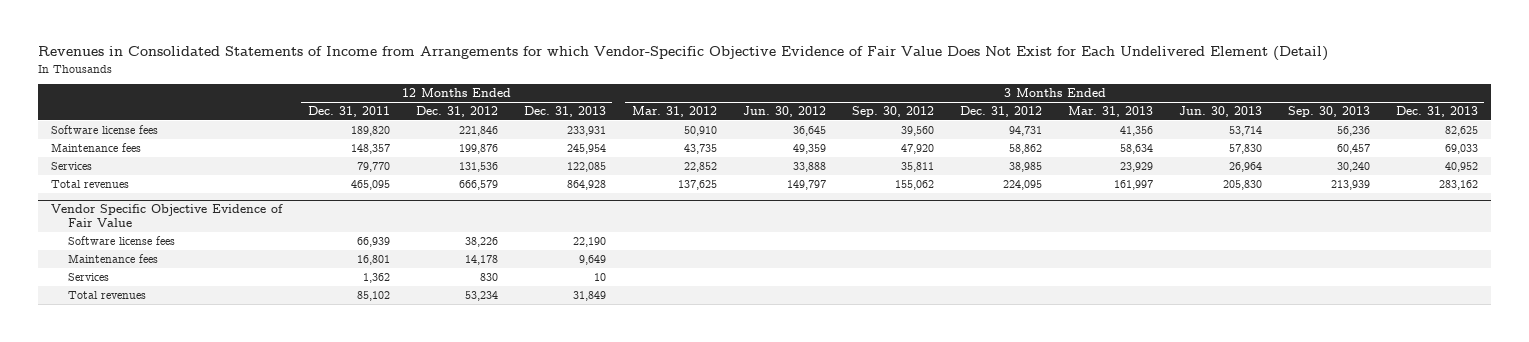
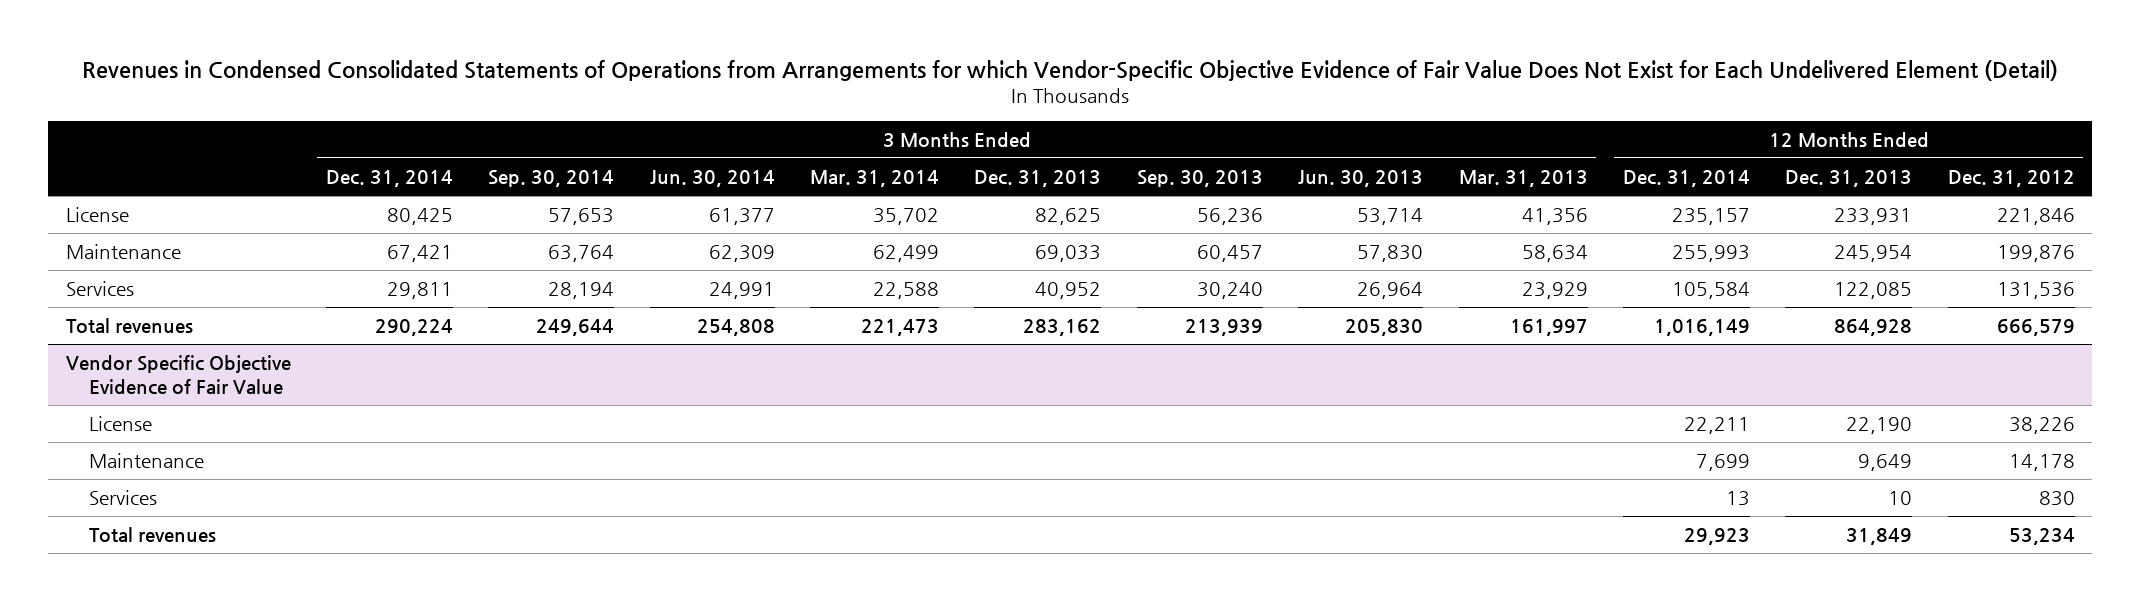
- Revenues in Consolidated Statements of Income from Arrangements for which Vendor-Specific Objective Evidence of Fair Value Does Not Exist for Each Undelivered Element (Detail)
+ Revenues in Condensed Consolidated Statements of Operations from Arrangements for which Vendor-Specific Objective Evidence of Fair Value Does Not Exist for Each Undelivered Element (Detail)
- | 12 Months Ended Dec. 31, 2011 | 12 Months Ended Dec. 31, 2012 | 12 Months Ended Dec. 31, 2013 | 3 Months Ended Mar. 31, 2012 | 3 Months Ended Jun. 30, 2012 | 3 Months Ended Sep. 30, 2012 | 3 Months Ended Dec. 31, 2012 | 3 Months Ended Mar. 31, 2013 | 3 Months Ended Jun. 30, 2013 | 3 Months Ended Sep. 30, 2013 | 3 Months Ended Dec. 31, 2013
+ | 3 Months Ended Dec. 31, 2014 | 3 Months Ended Sep. 30, 2014 | 3 Months Ended Jun. 30, 2014 | 3 Months Ended Mar. 31, 2014 | 3 Months Ended Dec. 31, 2013 | 3 Months Ended Sep. 30, 2013 | 3 Months Ended Jun. 30, 2013 | 3 Months Ended Mar. 31, 2013 | 12 Months Ended Dec. 31, 2014 | 12 Months Ended Dec. 31, 2013 | 12 Months Ended Dec. 31, 2012
- Software license fees | 189,820 | 221,846 | 233,931 | 50,910 | 36,645 | 39,560 | 94,731 | 41,356 | 53,714 | 56,236 | 82,625
- Maintenance fees | 148,357 | 199,876 | 245,954 | 43,735 | 49,359 | 47,920 | 58,862 | 58,634 | 57,830 | 60,457 | 69,033
+ License | 80,425 | 57,653 | 61,377 | 35,702 | 82,625 | 56,236 | 53,714 | 41,356 | 235,157 | 233,931 | 221,846
+ Maintenance | 67,421 | 63,764 | 62,309 | 62,499 | 69,033 | 60,457 | 57,830 | 58,634 | 255,993 | 245,954 | 199,876
@ Vendor Specific Objective Evidence of Fair Value
- Software license fees | 66,939 | 38,226 | 22,190 | | | | | | | |
- Maintenance fees | 16,801 | 14,178 | 9,649 | | | | | | | |
+ License | | | | | | | | | 22,211 | 22,190 | 38,226
+ Maintenance | | | | | | | | | 7,699 | 9,649 | 14,178

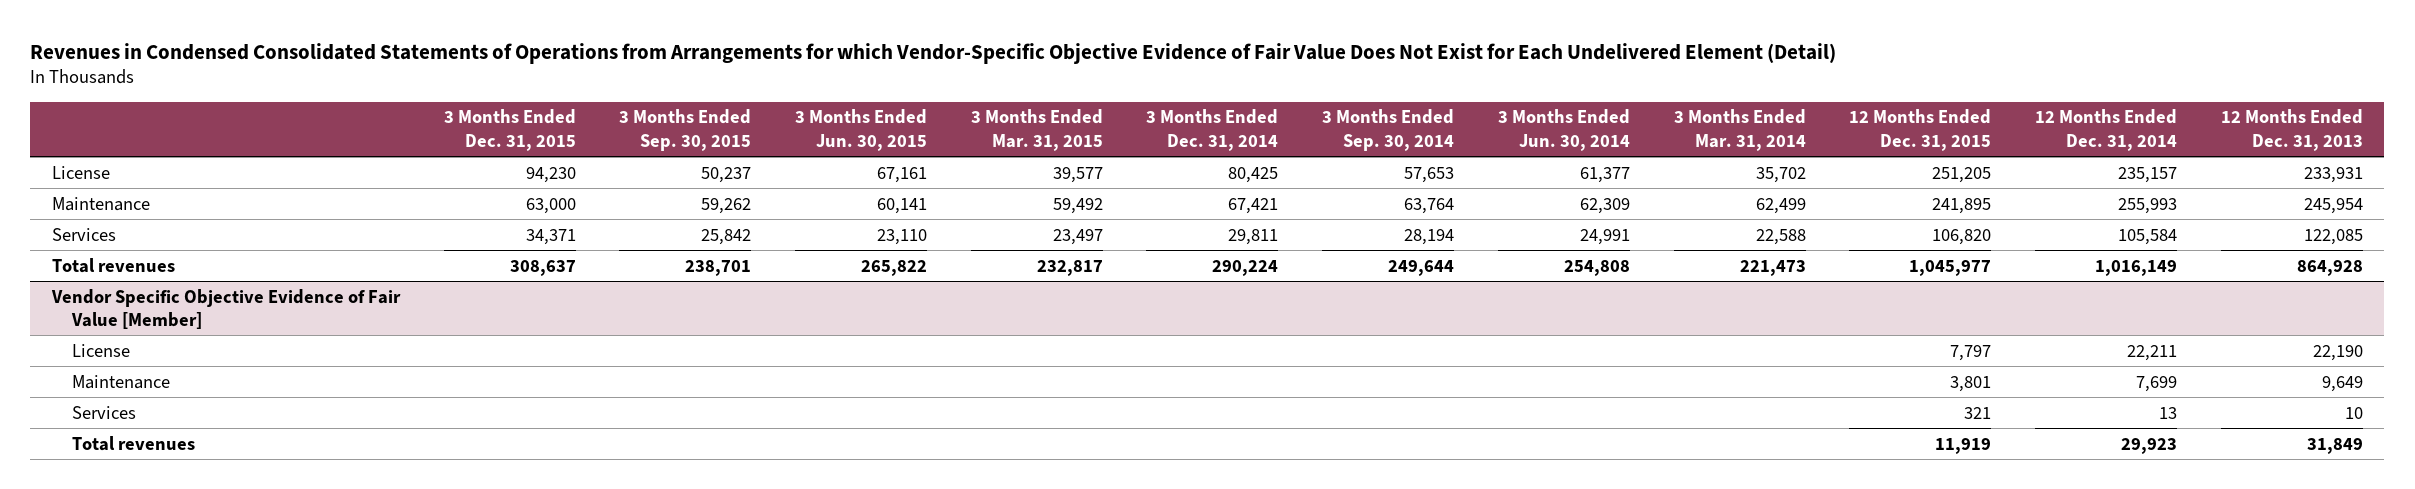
- | 3 Months Ended Dec. 31, 2014 | 3 Months Ended Sep. 30, 2014 | 3 Months Ended Jun. 30, 2014 | 3 Months Ended Mar. 31, 2014 | 3 Months Ended Dec. 31, 2013 | 3 Months Ended Sep. 30, 2013 | 3 Months Ended Jun. 30, 2013 | 3 Months Ended Mar. 31, 2013 | 12 Months Ended Dec. 31, 2014 | 12 Months Ended Dec. 31, 2013 | 12 Months Ended Dec. 31, 2012
+ | 3 Months Ended Dec. 31, 2015 | 3 Months Ended Sep. 30, 2015 | 3 Months Ended Jun. 30, 2015 | 3 Months Ended Mar. 31, 2015 | 3 Months Ended Dec. 31, 2014 | 3 Months Ended Sep. 30, 2014 | 3 Months Ended Jun. 30, 2014 | 3 Months Ended Mar. 31, 2014 | 12 Months Ended Dec. 31, 2015 | 12 Months Ended Dec. 31, 2014 | 12 Months Ended Dec. 31, 2013
- Vendor Specific Objective Evidence of Fair Value
+ Vendor Specific Objective Evidence of Fair Value [Member]

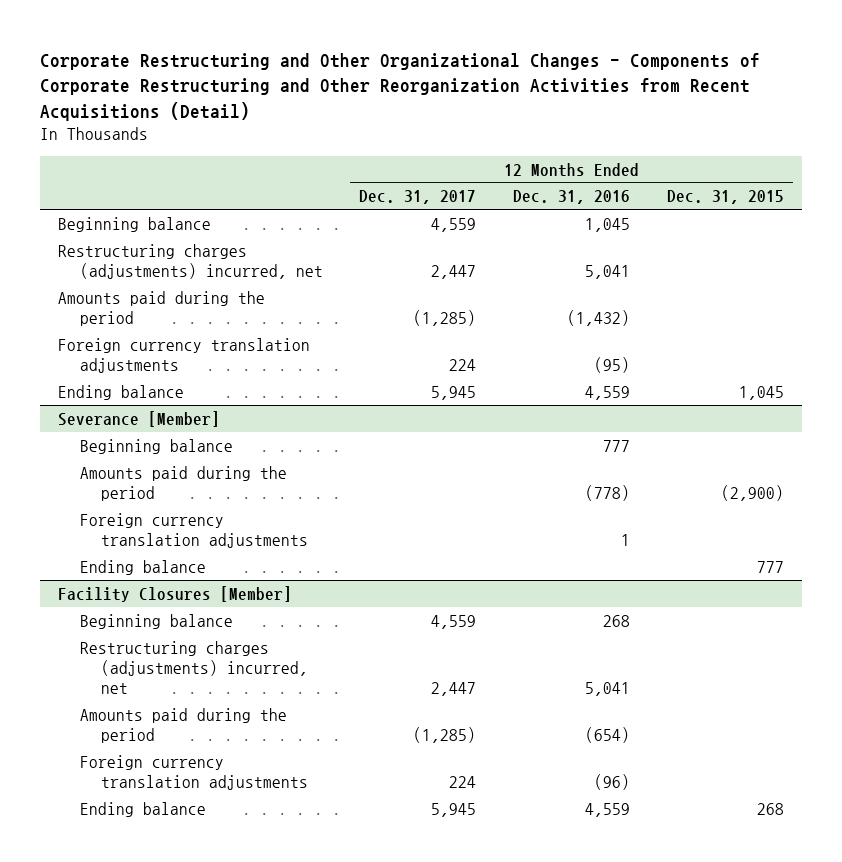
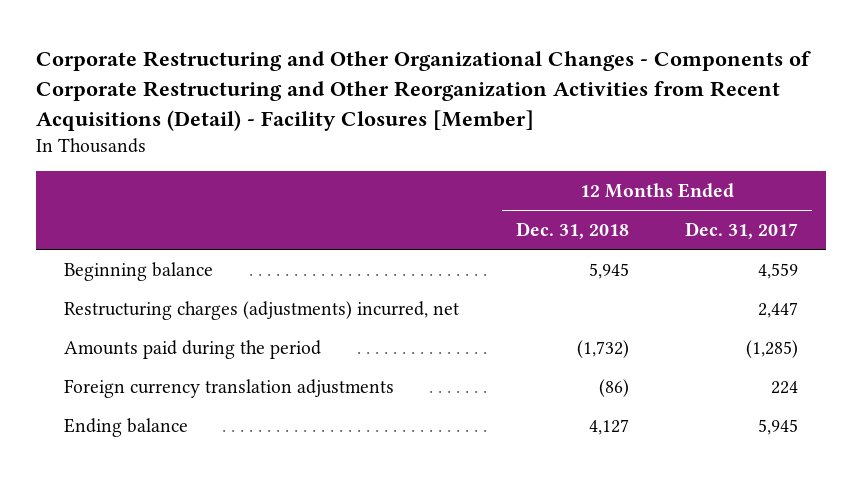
- Corporate Restructuring and Other Organizational Changes - Components of Corporate Restructuring and Other Reorganization Activities from Recent Acquisitions (Detail)
+ Corporate Restructuring and Other Organizational Changes - Components of Corporate Restructuring and Other Reorganization Activities from Recent Acquisitions (Detail) - Facility Closures [Member]
- | 12 Months Ended Dec. 31, 2017 | 12 Months Ended Dec. 31, 2016 | 12 Months Ended Dec. 31, 2015
+ | 12 Months Ended Dec. 31, 2018 | 12 Months Ended Dec. 31, 2017
- Severance [Member]
- Beginning balance | | 777 |
- Amounts paid during the period | | (778) | (2,900)
- Foreign currency translation adjustments | | 1 |
- Ending balance | | | 777
- Facility Closures [Member]
- Beginning balance | 4,559 | 268 |
- Restructuring charges (adjustments) incurred, net | 2,447 | 5,041 |
- Amounts paid during the period | (1,285) | (654) |
- Foreign currency translation adjustments | 224 | (96) |
- Ending balance | 5,945 | 4,559 | 268

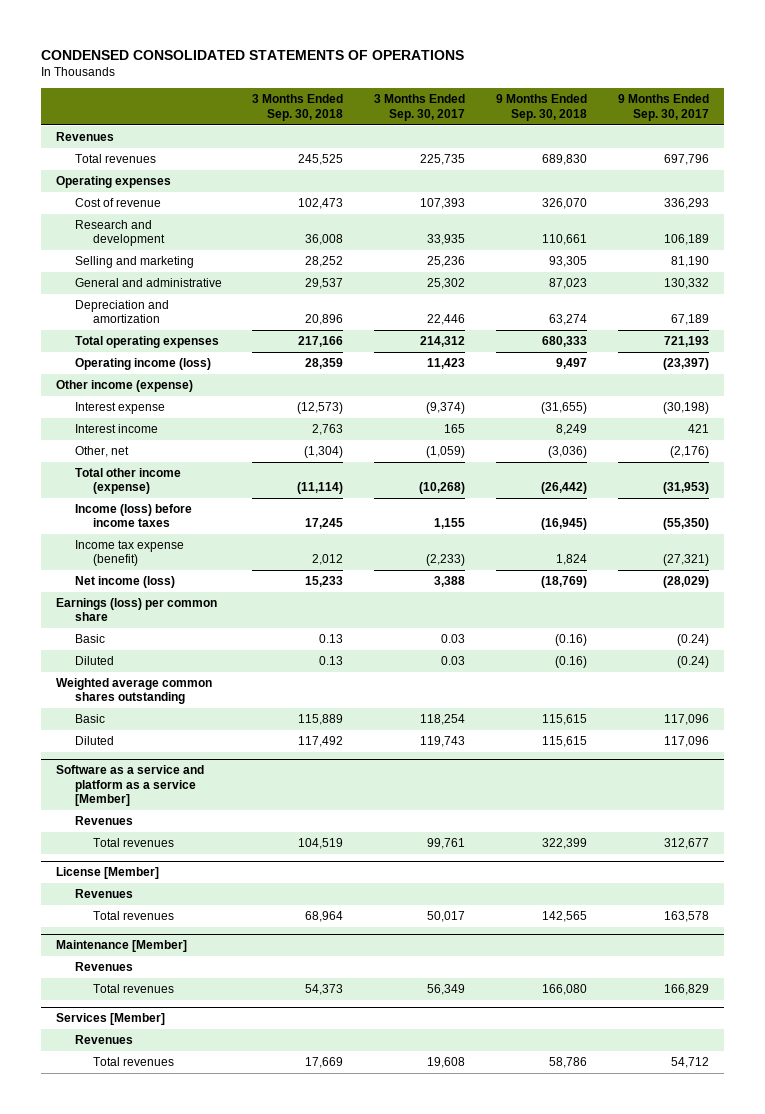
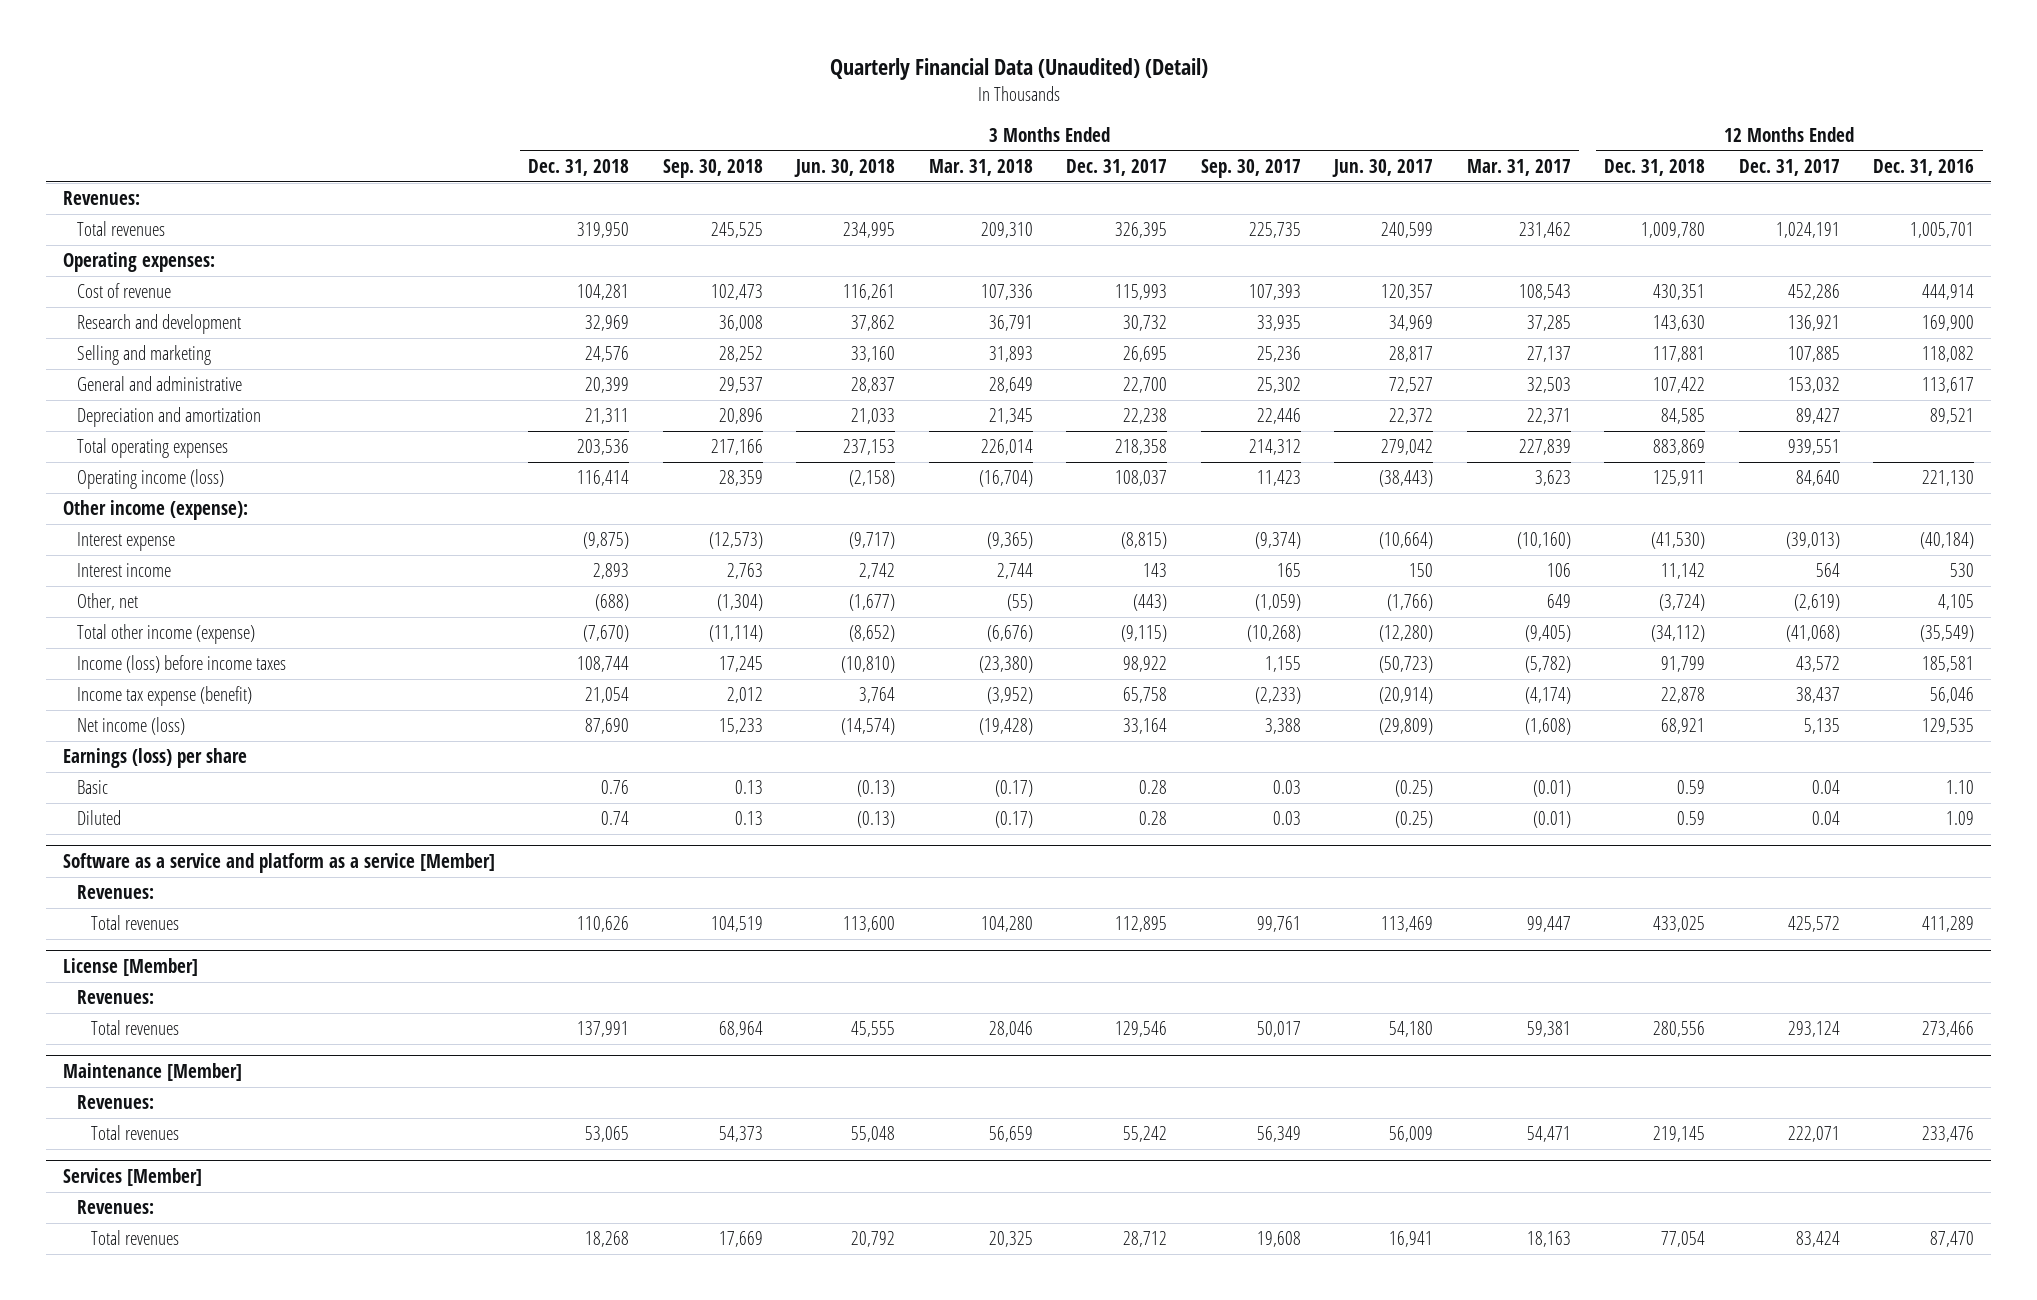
- CONDENSED CONSOLIDATED STATEMENTS OF OPERATIONS
+ Quarterly Financial Data (Unaudited) (Detail)
- | 3 Months Ended Sep. 30, 2018 | 3 Months Ended Sep. 30, 2017 | 9 Months Ended Sep. 30, 2018 | 9 Months Ended Sep. 30, 2017
+ | 3 Months Ended Dec. 31, 2018 | 3 Months Ended Sep. 30, 2018 | 3 Months Ended Jun. 30, 2018 | 3 Months Ended Mar. 31, 2018 | 3 Months Ended Dec. 31, 2017 | 3 Months Ended Sep. 30, 2017 | 3 Months Ended Jun. 30, 2017 | 3 Months Ended Mar. 31, 2017 | 12 Months Ended Dec. 31, 2018 | 12 Months Ended Dec. 31, 2017 | 12 Months Ended Dec. 31, 2016
- Revenues
+ Revenues:
- Operating expenses
+ Operating expenses:
- Other income (expense)
+ Other income (expense):
- Earnings (loss) per common share
+ Earnings (loss) per share
- Weighted average common shares outstanding
- Basic | 115,889 | 118,254 | 115,615 | 117,096
- Diluted | 117,492 | 119,743 | 115,615 | 117,096
@ Software as a service and platform as a service [Member]
- Revenues
+ Revenues:
@ License [Member]
- Revenues
+ Revenues:
@ Maintenance [Member]
- Revenues
+ Revenues:
@ Services [Member]
- Revenues
+ Revenues:

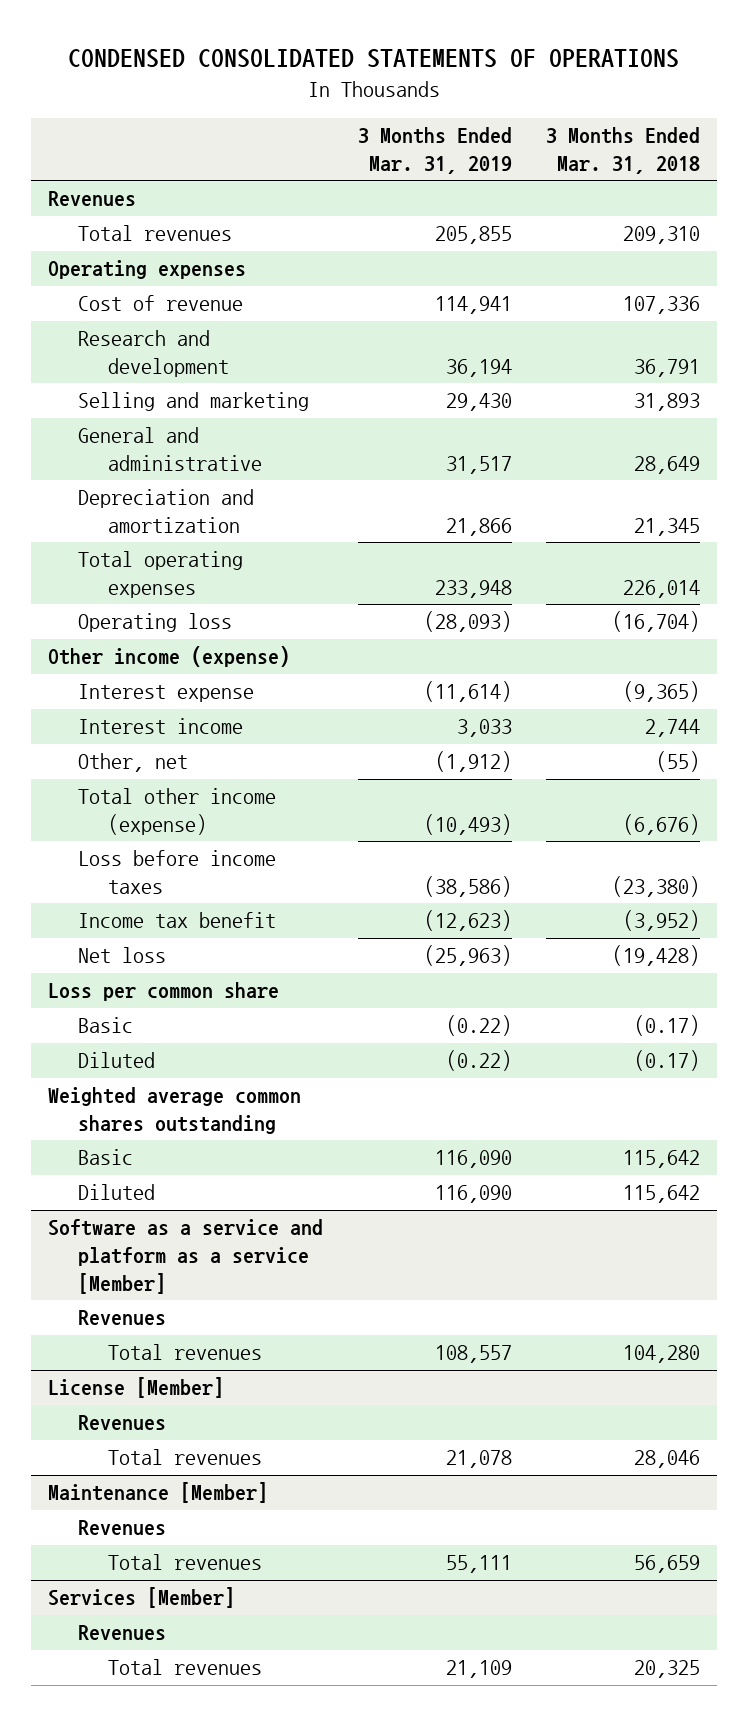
- Quarterly Financial Data (Unaudited) (Detail)
+ CONDENSED CONSOLIDATED STATEMENTS OF OPERATIONS
- | 3 Months Ended Dec. 31, 2018 | 3 Months Ended Sep. 30, 2018 | 3 Months Ended Jun. 30, 2018 | 3 Months Ended Mar. 31, 2018 | 3 Months Ended Dec. 31, 2017 | 3 Months Ended Sep. 30, 2017 | 3 Months Ended Jun. 30, 2017 | 3 Months Ended Mar. 31, 2017 | 12 Months Ended Dec. 31, 2018 | 12 Months Ended Dec. 31, 2017 | 12 Months Ended Dec. 31, 2016
+ | 3 Months Ended Mar. 31, 2019 | 3 Months Ended Mar. 31, 2018
- Revenues:
+ Revenues
- Operating expenses:
+ Operating expenses
- Operating income (loss) | 116,414 | 28,359 | (2,158) | (16,704) | 108,037 | 11,423 | (38,443) | 3,623 | 125,911 | 84,640 | 221,130
- Other income (expense):
+ Operating loss | (28,093) | (16,704)
+ Other income (expense)
- Income (loss) before income taxes | 108,744 | 17,245 | (10,810) | (23,380) | 98,922 | 1,155 | (50,723) | (5,782) | 91,799 | 43,572 | 185,581
- Income tax expense (benefit) | 21,054 | 2,012 | 3,764 | (3,952) | 65,758 | (2,233) | (20,914) | (4,174) | 22,878 | 38,437 | 56,046
- Net income (loss) | 87,690 | 15,233 | (14,574) | (19,428) | 33,164 | 3,388 | (29,809) | (1,608) | 68,921 | 5,135 | 129,535
- Earnings (loss) per share
+ Loss before income taxes | (38,586) | (23,380)
+ Income tax benefit | (12,623) | (3,952)
+ Net loss | (25,963) | (19,428)
+ Loss per common share
+ Weighted average common shares outstanding
+ Basic | 116,090 | 115,642
+ Diluted | 116,090 | 115,642
@ Software as a service and platform as a service [Member]
- Revenues:
+ Revenues
@ License [Member]
- Revenues:
+ Revenues
@ Maintenance [Member]
- Revenues:
+ Revenues
@ Services [Member]
- Revenues:
+ Revenues

